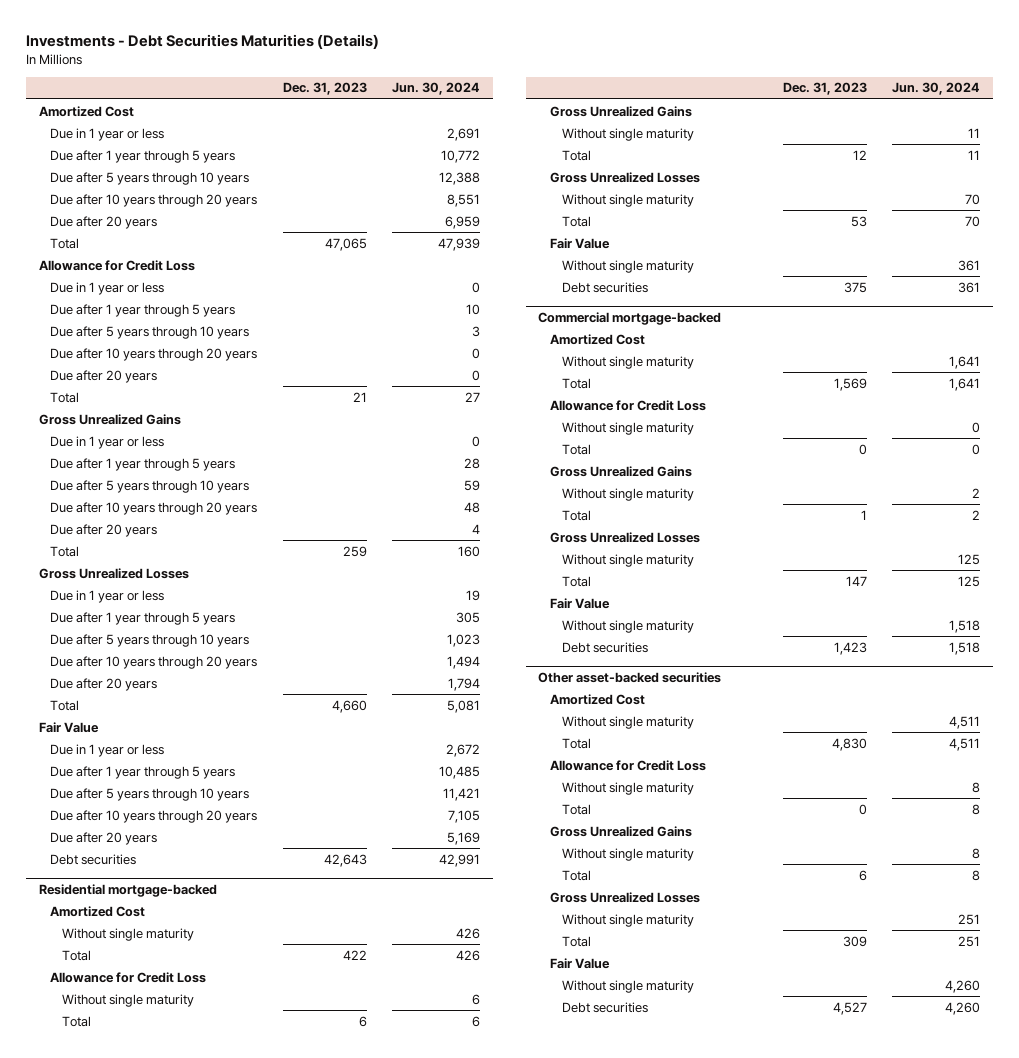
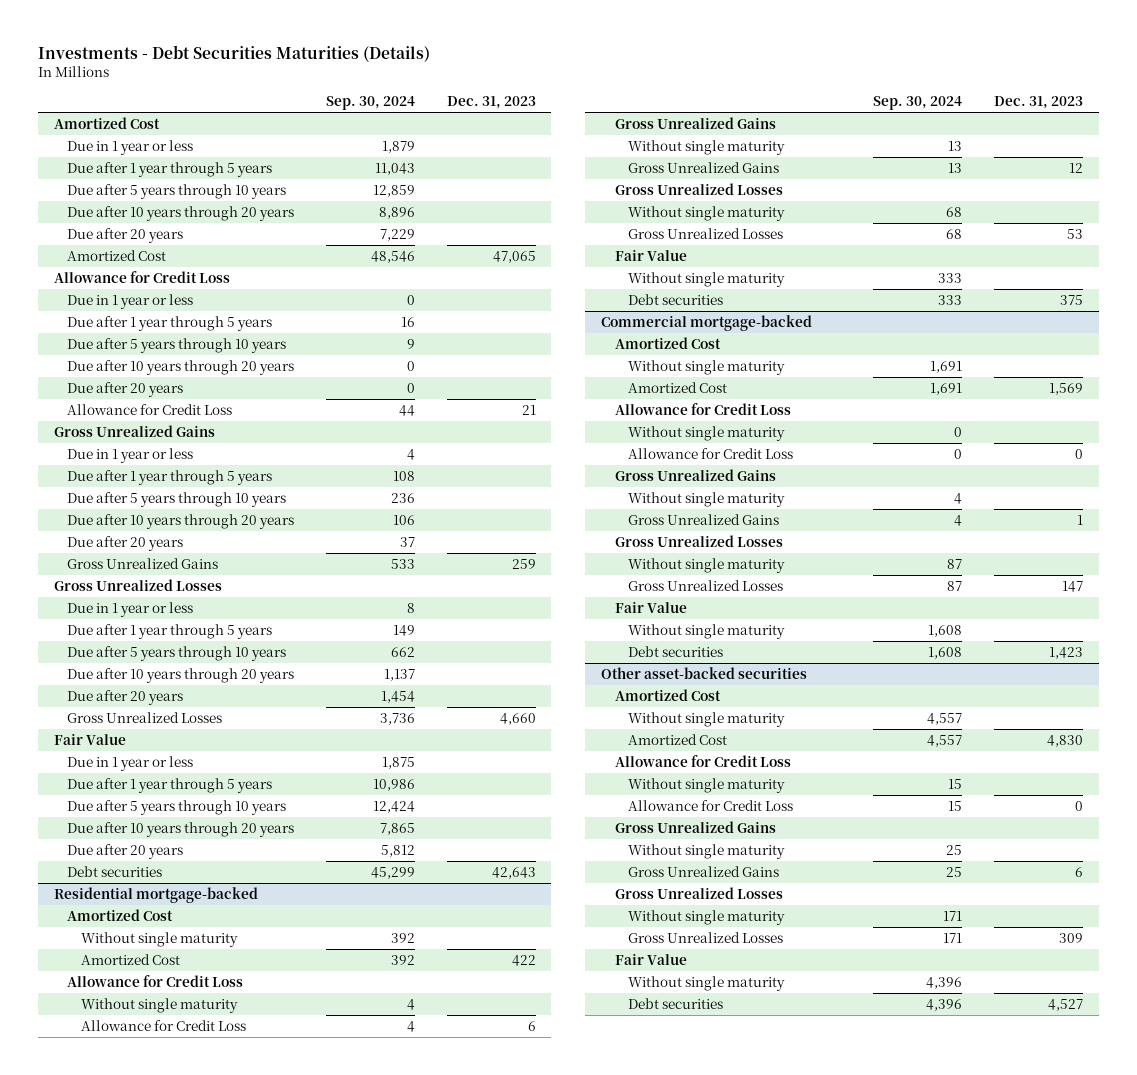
- | Dec. 31, 2023 | Jun. 30, 2024
+ | Sep. 30, 2024 | Dec. 31, 2023
- Total | 47,065 | 47,939
+ Amortized Cost | 48,546 | 47,065
- Total | 21 | 27
+ Allowance for Credit Loss | 44 | 21
- Total | 259 | 160
+ Gross Unrealized Gains | 533 | 259
- Total | 4,660 | 5,081
+ Gross Unrealized Losses | 3,736 | 4,660
@ Residential mortgage-backed
- Total | 422 | 426
+ Amortized Cost | 392 | 422
- Total | 6 | 6
+ Allowance for Credit Loss | 4 | 6
- Total | 12 | 11
+ Gross Unrealized Gains | 13 | 12
- Total | 53 | 70
+ Gross Unrealized Losses | 68 | 53
@ Commercial mortgage-backed
- Total | 1,569 | 1,641
+ Amortized Cost | 1,691 | 1,569
- Total | 0 | 0
+ Allowance for Credit Loss | 0 | 0
- Total | 1 | 2
+ Gross Unrealized Gains | 4 | 1
- Total | 147 | 125
+ Gross Unrealized Losses | 87 | 147
@ Other asset-backed securities
- Total | 4,830 | 4,511
+ Amortized Cost | 4,557 | 4,830
- Total | 0 | 8
+ Allowance for Credit Loss | 15 | 0
- Total | 6 | 8
+ Gross Unrealized Gains | 25 | 6
- Total | 309 | 251
+ Gross Unrealized Losses | 171 | 309

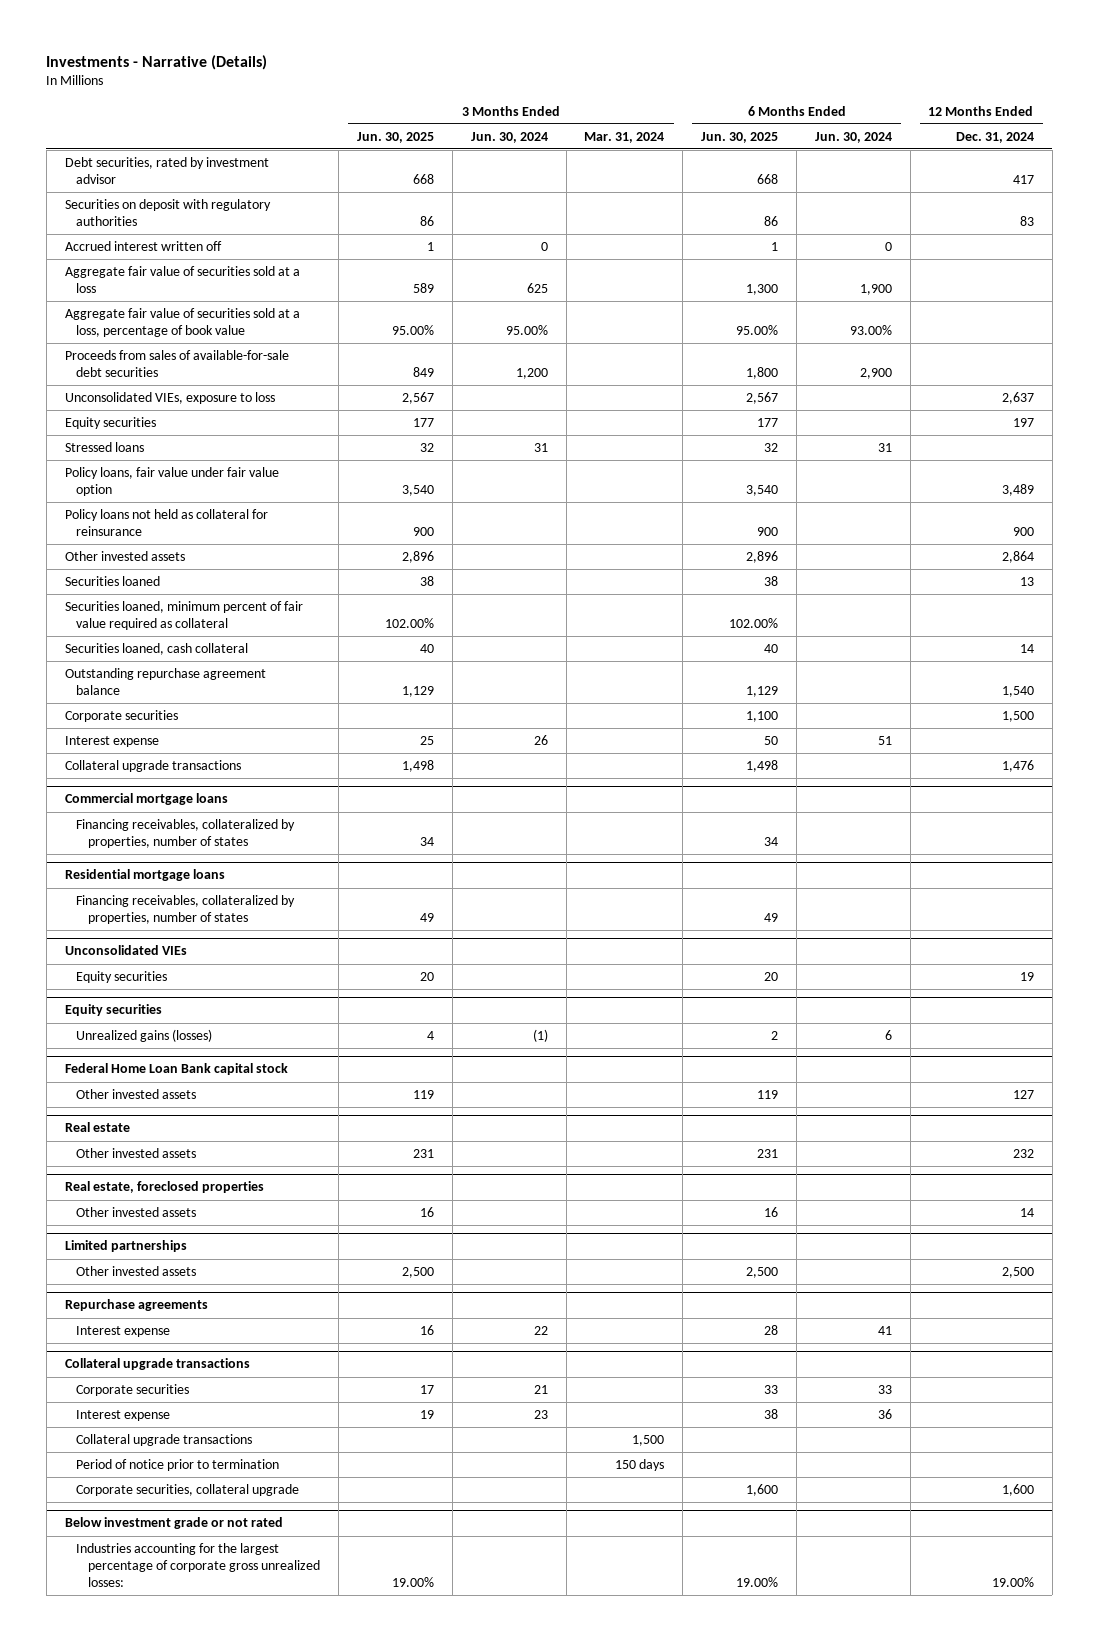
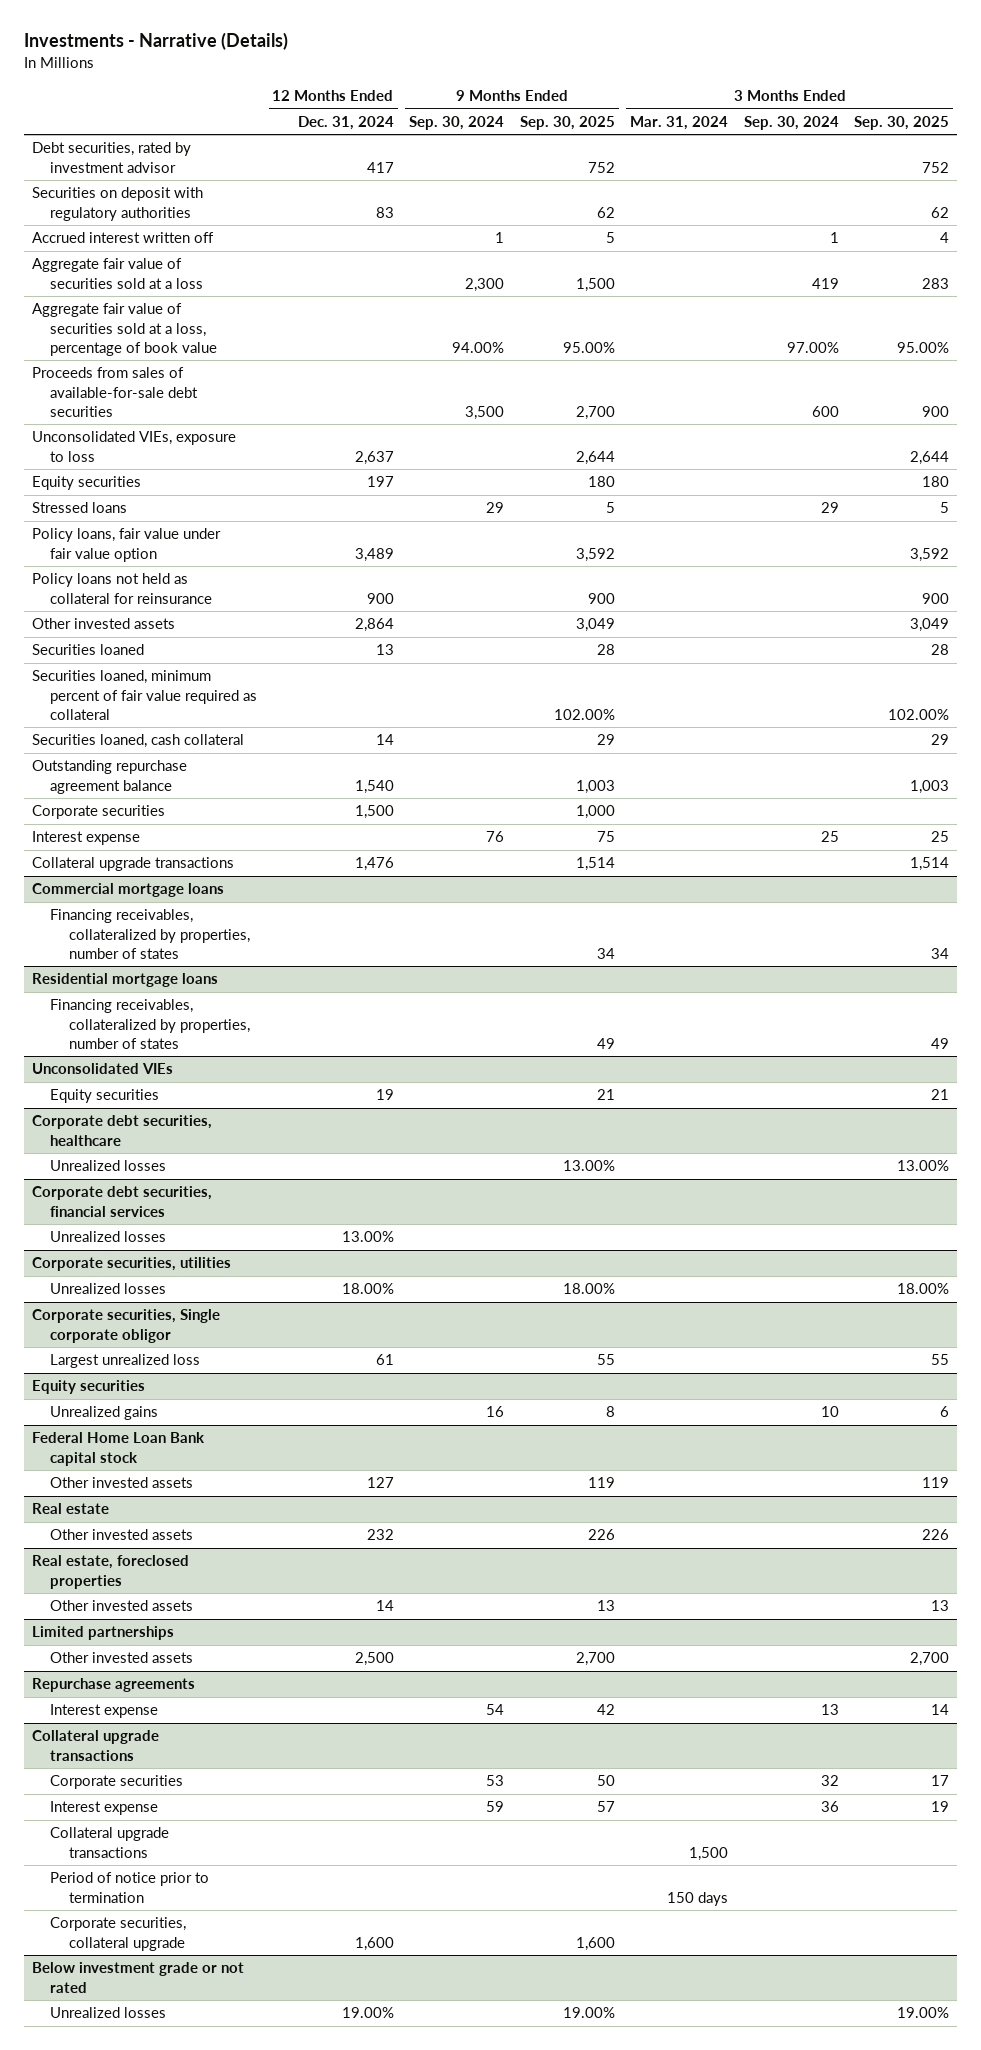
- | 3 Months Ended Jun. 30, 2025 | 3 Months Ended Jun. 30, 2024 | 3 Months Ended Mar. 31, 2024 | 6 Months Ended Jun. 30, 2025 | 6 Months Ended Jun. 30, 2024 | 12 Months Ended Dec. 31, 2024
+ | 12 Months Ended Dec. 31, 2024 | 9 Months Ended Sep. 30, 2024 | 9 Months Ended Sep. 30, 2025 | 3 Months Ended Mar. 31, 2024 | 3 Months Ended Sep. 30, 2024 | 3 Months Ended Sep. 30, 2025
+ Corporate debt securities, healthcare
+ Unrealized losses | | | 13.00% | | | 13.00%
+ Corporate debt securities, financial services
+ Unrealized losses | 13.00% | | | | |
+ Corporate securities, utilities
+ Unrealized losses | 18.00% | | 18.00% | | | 18.00%
+ Corporate securities, Single corporate obligor
+ Largest unrealized loss | 61 | | 55 | | | 55
@ Equity securities
- Unrealized gains (losses) | 4 | (1) | | 2 | 6 |
+ Unrealized gains | | 16 | 8 | | 10 | 6
@ Below investment grade or not rated
- Industries accounting for the largest percentage of corporate gross unrealized losses: | 19.00% | | | 19.00% | | 19.00%
+ Unrealized losses | 19.00% | | 19.00% | | | 19.00%

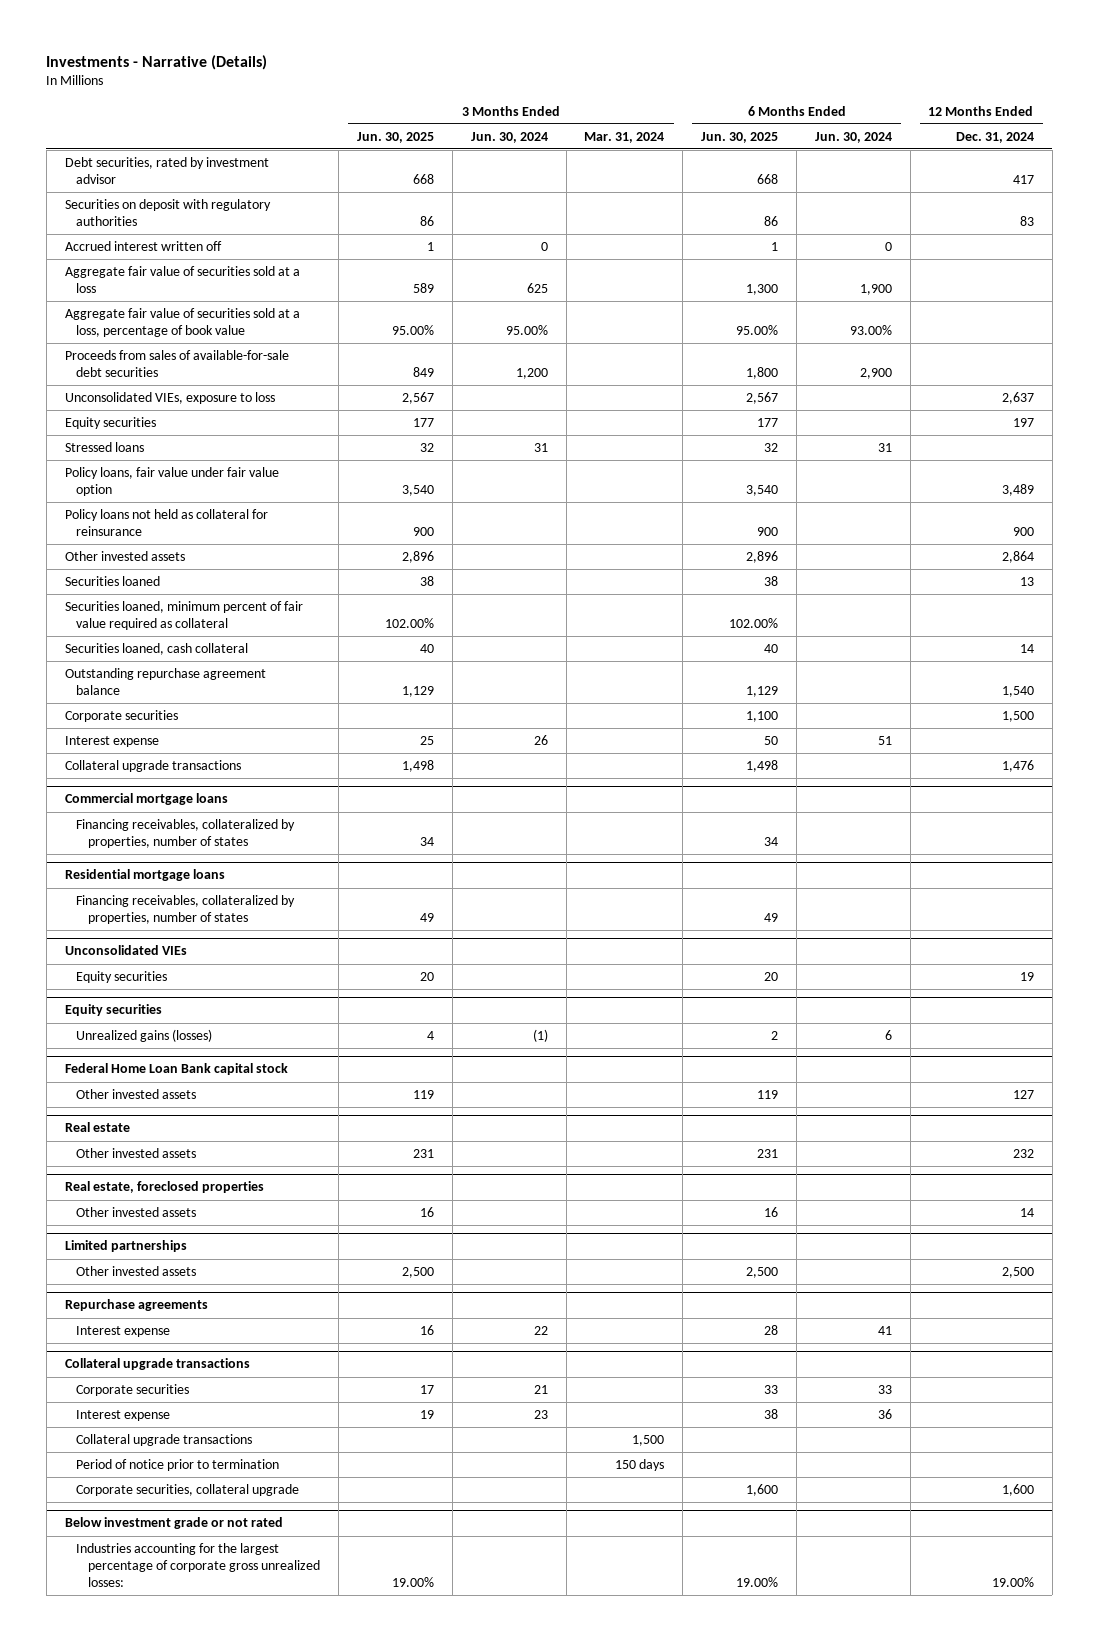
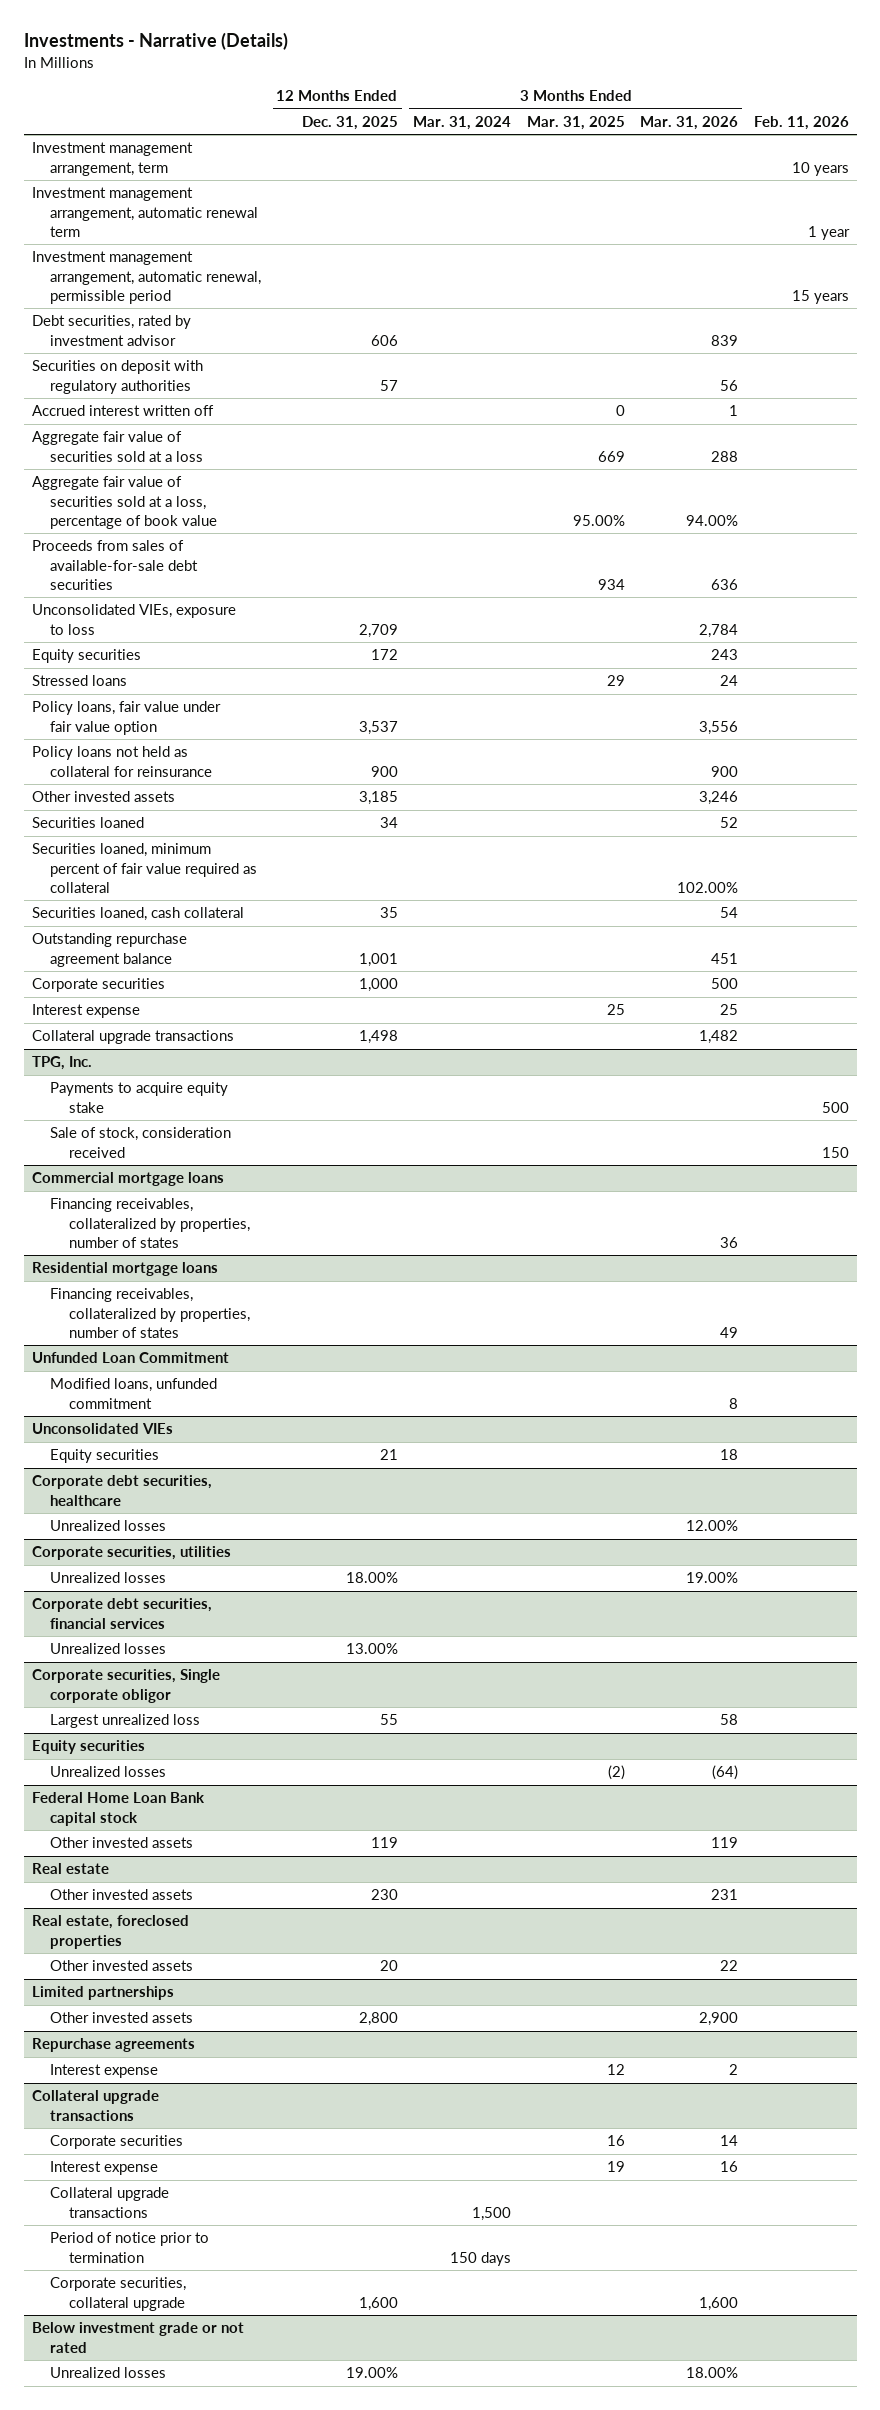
- | 3 Months Ended Jun. 30, 2025 | 3 Months Ended Jun. 30, 2024 | 3 Months Ended Mar. 31, 2024 | 6 Months Ended Jun. 30, 2025 | 6 Months Ended Jun. 30, 2024 | 12 Months Ended Dec. 31, 2024
+ | 12 Months Ended Dec. 31, 2025 | 3 Months Ended Mar. 31, 2024 | 3 Months Ended Mar. 31, 2025 | 3 Months Ended Mar. 31, 2026 | Feb. 11, 2026
+ Investment management arrangement, term | | | | | 10 years
+ Investment management arrangement, automatic renewal term | | | | | 1 year
+ Investment management arrangement, automatic renewal, permissible period | | | | | 15 years
+ TPG, Inc.
+ Payments to acquire equity stake | | | | | 500
+ Sale of stock, consideration received | | | | | 150
+ Unfunded Loan Commitment
+ Modified loans, unfunded commitment | | | | 8 |
+ Corporate debt securities, healthcare
+ Unrealized losses | | | | 12.00% |
+ Corporate securities, utilities
+ Unrealized losses | 18.00% | | | 19.00% |
+ Corporate debt securities, financial services
+ Unrealized losses | 13.00% | | | |
+ Corporate securities, Single corporate obligor
+ Largest unrealized loss | 55 | | | 58 |
@ Equity securities
- Unrealized gains (losses) | 4 | (1) | | 2 | 6 |
+ Unrealized losses | | | (2) | (64) |
@ Below investment grade or not rated
- Industries accounting for the largest percentage of corporate gross unrealized losses: | 19.00% | | | 19.00% | | 19.00%
+ Unrealized losses | 19.00% | | | 18.00% |

